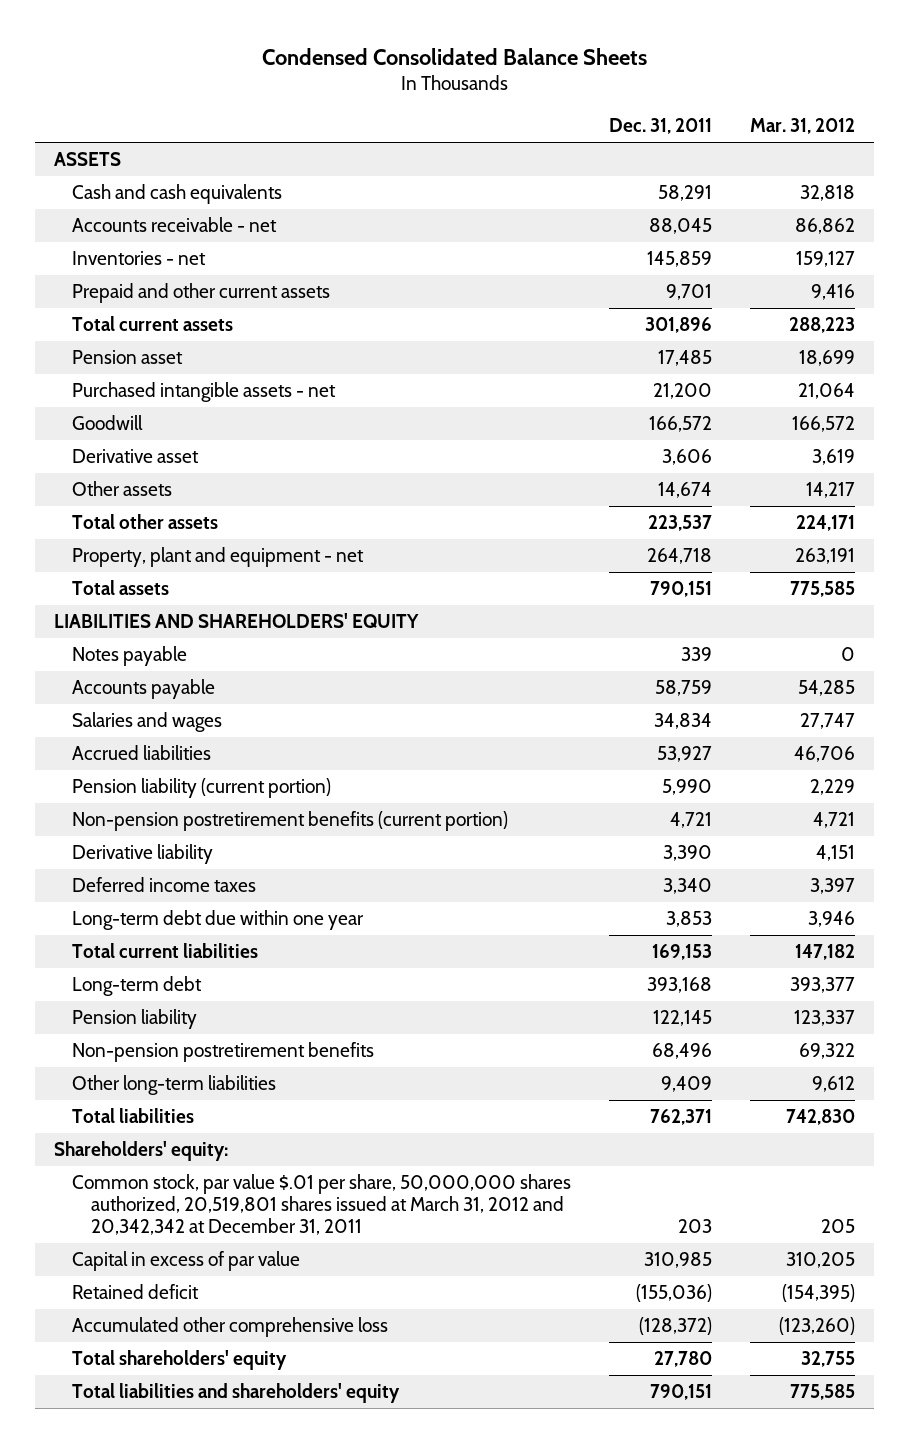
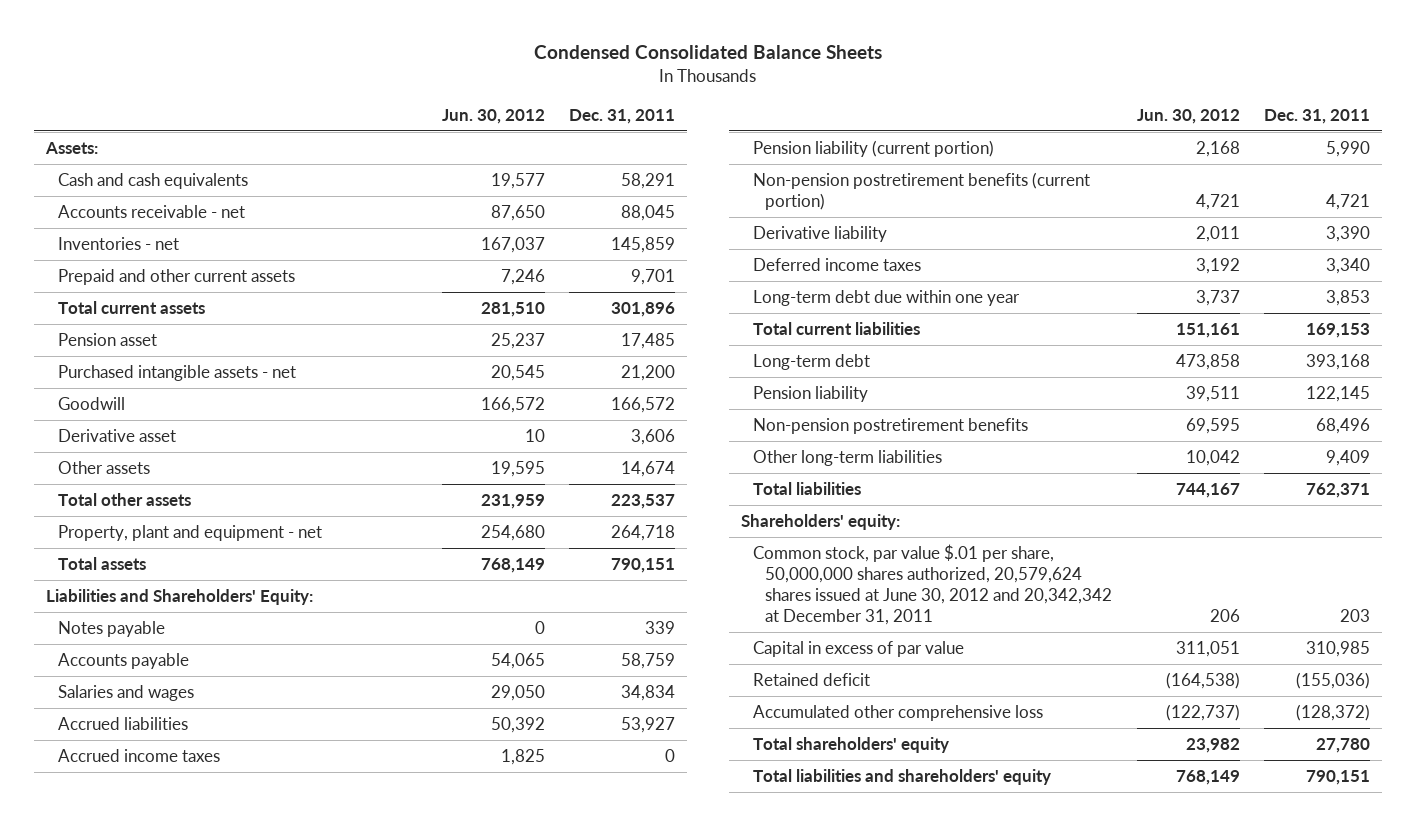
- | Dec. 31, 2011 | Mar. 31, 2012
+ | Jun. 30, 2012 | Dec. 31, 2011
- ASSETS
+ Assets:
- LIABILITIES AND SHAREHOLDERS' EQUITY
+ Liabilities and Shareholders' Equity:
+ Accrued income taxes | 1,825 | 0
- Common stock, par value $.01 per share, 50,000,000 shares authorized, 20,519,801 shares issued at March 31, 2012 and 20,342,342 at December 31, 2011 | 203 | 205
+ Common stock, par value $.01 per share, 50,000,000 shares authorized, 20,579,624 shares issued at June 30, 2012 and 20,342,342 at December 31, 2011 | 206 | 203

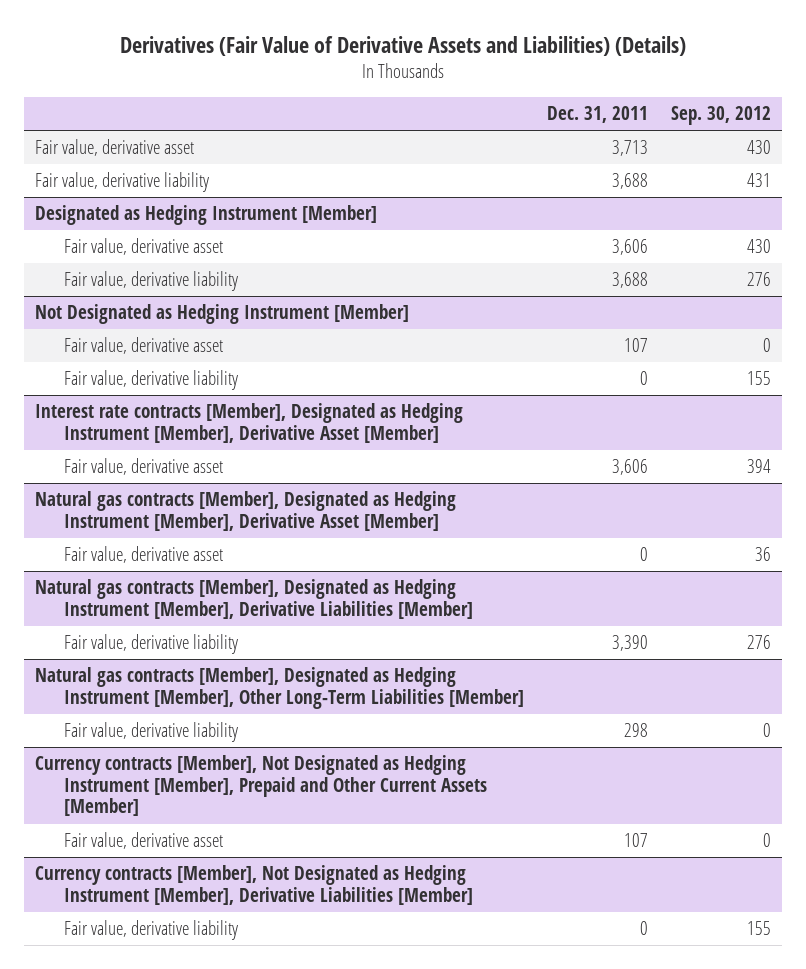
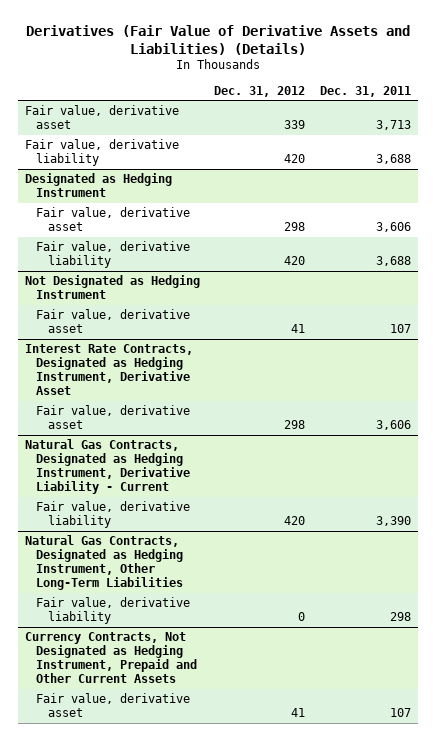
- | Dec. 31, 2011 | Sep. 30, 2012
+ | Dec. 31, 2012 | Dec. 31, 2011
- Designated as Hedging Instrument [Member]
+ Designated as Hedging Instrument
- Not Designated as Hedging Instrument [Member]
+ Not Designated as Hedging Instrument
- Fair value, derivative liability | 0 | 155
- Interest rate contracts [Member], Designated as Hedging Instrument [Member], Derivative Asset [Member]
+ Interest Rate Contracts, Designated as Hedging Instrument, Derivative Asset
- Natural gas contracts [Member], Designated as Hedging Instrument [Member], Derivative Asset [Member]
- Fair value, derivative asset | 0 | 36
- Natural gas contracts [Member], Designated as Hedging Instrument [Member], Derivative Liabilities [Member]
+ Natural Gas Contracts, Designated as Hedging Instrument, Derivative Liability - Current
- Natural gas contracts [Member], Designated as Hedging Instrument [Member], Other Long-Term Liabilities [Member]
+ Natural Gas Contracts, Designated as Hedging Instrument, Other Long-Term Liabilities
- Currency contracts [Member], Not Designated as Hedging Instrument [Member], Prepaid and Other Current Assets [Member]
+ Currency Contracts, Not Designated as Hedging Instrument, Prepaid and Other Current Assets
- Currency contracts [Member], Not Designated as Hedging Instrument [Member], Derivative Liabilities [Member]
- Fair value, derivative liability | 0 | 155

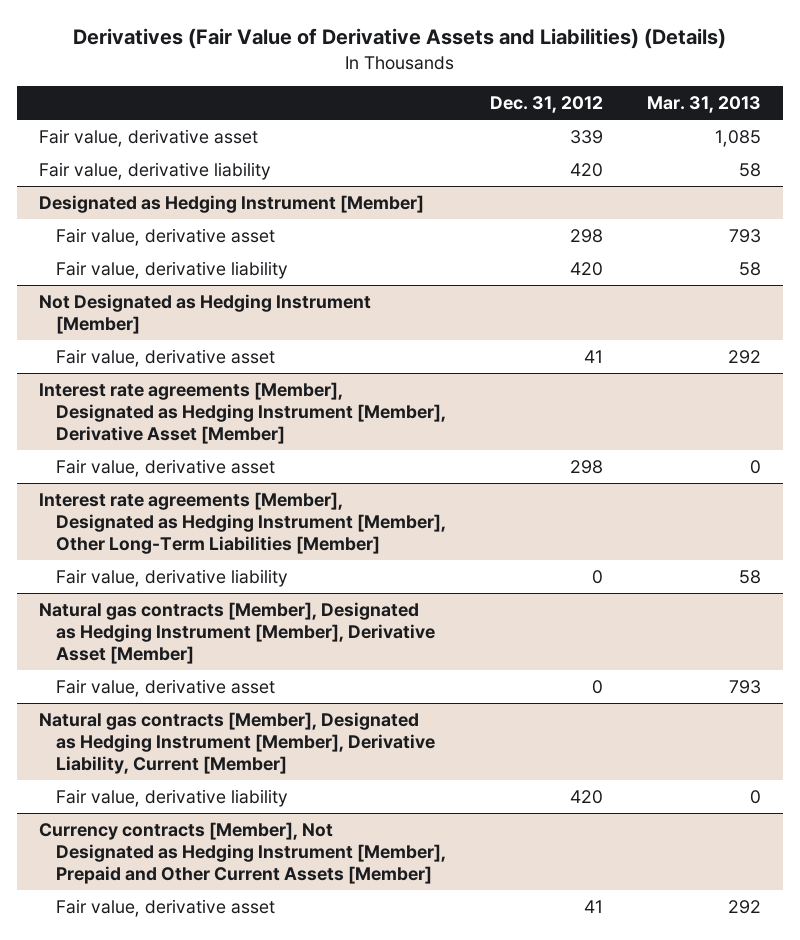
- | Dec. 31, 2012 | Dec. 31, 2011
+ | Dec. 31, 2012 | Mar. 31, 2013
- Designated as Hedging Instrument
+ Designated as Hedging Instrument [Member]
- Not Designated as Hedging Instrument
+ Not Designated as Hedging Instrument [Member]
- Interest Rate Contracts, Designated as Hedging Instrument, Derivative Asset
+ Interest rate agreements [Member], Designated as Hedging Instrument [Member], Derivative Asset [Member]
- Natural Gas Contracts, Designated as Hedging Instrument, Derivative Liability - Current
- Fair value, derivative liability | 420 | 3,390
- Natural Gas Contracts, Designated as Hedging Instrument, Other Long-Term Liabilities
+ Interest rate agreements [Member], Designated as Hedging Instrument [Member], Other Long-Term Liabilities [Member]
- Currency Contracts, Not Designated as Hedging Instrument, Prepaid and Other Current Assets
+ Natural gas contracts [Member], Designated as Hedging Instrument [Member], Derivative Asset [Member]
+ Fair value, derivative asset | 0 | 793
+ Natural gas contracts [Member], Designated as Hedging Instrument [Member], Derivative Liability, Current [Member]
+ Fair value, derivative liability | 420 | 0
+ Currency contracts [Member], Not Designated as Hedging Instrument [Member], Prepaid and Other Current Assets [Member]

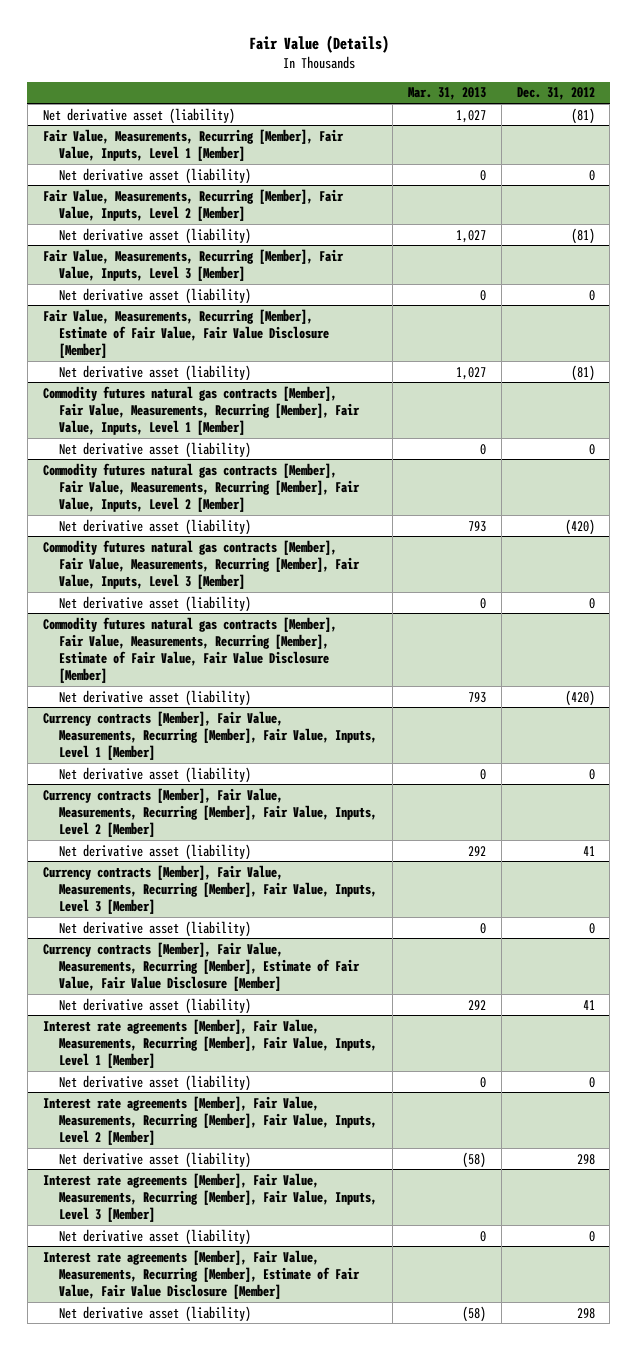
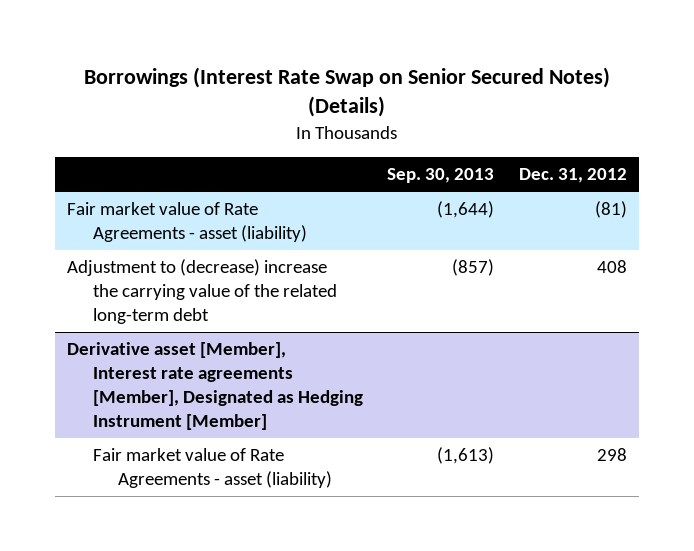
- Fair Value (Details)
+ Borrowings (Interest Rate Swap on Senior Secured Notes) (Details)
- | Mar. 31, 2013 | Dec. 31, 2012
+ | Sep. 30, 2013 | Dec. 31, 2012
- Net derivative asset (liability) | 1,027 | (81)
- Fair Value, Measurements, Recurring [Member], Fair Value, Inputs, Level 1 [Member]
- Net derivative asset (liability) | 0 | 0
- Fair Value, Measurements, Recurring [Member], Fair Value, Inputs, Level 2 [Member]
- Net derivative asset (liability) | 1,027 | (81)
- Fair Value, Measurements, Recurring [Member], Fair Value, Inputs, Level 3 [Member]
- Net derivative asset (liability) | 0 | 0
- Fair Value, Measurements, Recurring [Member], Estimate of Fair Value, Fair Value Disclosure [Member]
- Net derivative asset (liability) | 1,027 | (81)
- Commodity futures natural gas contracts [Member], Fair Value, Measurements, Recurring [Member], Fair Value, Inputs, Level 1 [Member]
- Net derivative asset (liability) | 0 | 0
- Commodity futures natural gas contracts [Member], Fair Value, Measurements, Recurring [Member], Fair Value, Inputs, Level 2 [Member]
- Net derivative asset (liability) | 793 | (420)
- Commodity futures natural gas contracts [Member], Fair Value, Measurements, Recurring [Member], Fair Value, Inputs, Level 3 [Member]
- Net derivative asset (liability) | 0 | 0
- Commodity futures natural gas contracts [Member], Fair Value, Measurements, Recurring [Member], Estimate of Fair Value, Fair Value Disclosure [Member]
- Net derivative asset (liability) | 793 | (420)
- Currency contracts [Member], Fair Value, Measurements, Recurring [Member], Fair Value, Inputs, Level 1 [Member]
- Net derivative asset (liability) | 0 | 0
- Currency contracts [Member], Fair Value, Measurements, Recurring [Member], Fair Value, Inputs, Level 2 [Member]
- Net derivative asset (liability) | 292 | 41
- Currency contracts [Member], Fair Value, Measurements, Recurring [Member], Fair Value, Inputs, Level 3 [Member]
- Net derivative asset (liability) | 0 | 0
- Currency contracts [Member], Fair Value, Measurements, Recurring [Member], Estimate of Fair Value, Fair Value Disclosure [Member]
- Net derivative asset (liability) | 292 | 41
- Interest rate agreements [Member], Fair Value, Measurements, Recurring [Member], Fair Value, Inputs, Level 1 [Member]
- Net derivative asset (liability) | 0 | 0
- Interest rate agreements [Member], Fair Value, Measurements, Recurring [Member], Fair Value, Inputs, Level 2 [Member]
- Net derivative asset (liability) | (58) | 298
- Interest rate agreements [Member], Fair Value, Measurements, Recurring [Member], Fair Value, Inputs, Level 3 [Member]
- Net derivative asset (liability) | 0 | 0
- Interest rate agreements [Member], Fair Value, Measurements, Recurring [Member], Estimate of Fair Value, Fair Value Disclosure [Member]
- Net derivative asset (liability) | (58) | 298
+ Fair market value of Rate Agreements - asset (liability) | (1,644) | (81)
+ Adjustment to (decrease) increase the carrying value of the related long-term debt | (857) | 408
+ Derivative asset [Member], Interest rate agreements [Member], Designated as Hedging Instrument [Member]
+ Fair market value of Rate Agreements - asset (liability) | (1,613) | 298

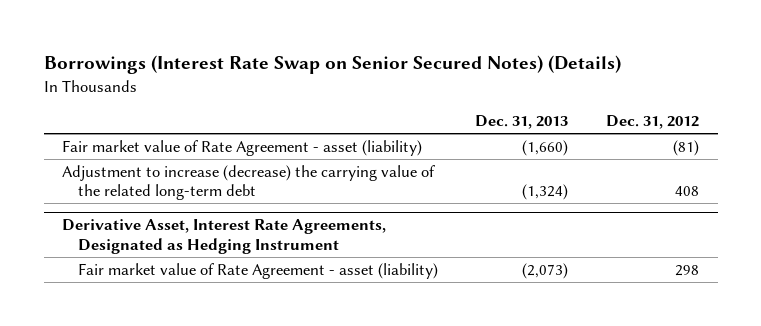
- | Sep. 30, 2013 | Dec. 31, 2012
+ | Dec. 31, 2013 | Dec. 31, 2012
- Fair market value of Rate Agreements - asset (liability) | (1,644) | (81)
- Adjustment to (decrease) increase the carrying value of the related long-term debt | (857) | 408
- Derivative asset [Member], Interest rate agreements [Member], Designated as Hedging Instrument [Member]
- Fair market value of Rate Agreements - asset (liability) | (1,613) | 298
+ Fair market value of Rate Agreement - asset (liability) | (1,660) | (81)
+ Adjustment to increase (decrease) the carrying value of the related long-term debt | (1,324) | 408
+ Derivative Asset, Interest Rate Agreements, Designated as Hedging Instrument
+ Fair market value of Rate Agreement - asset (liability) | (2,073) | 298

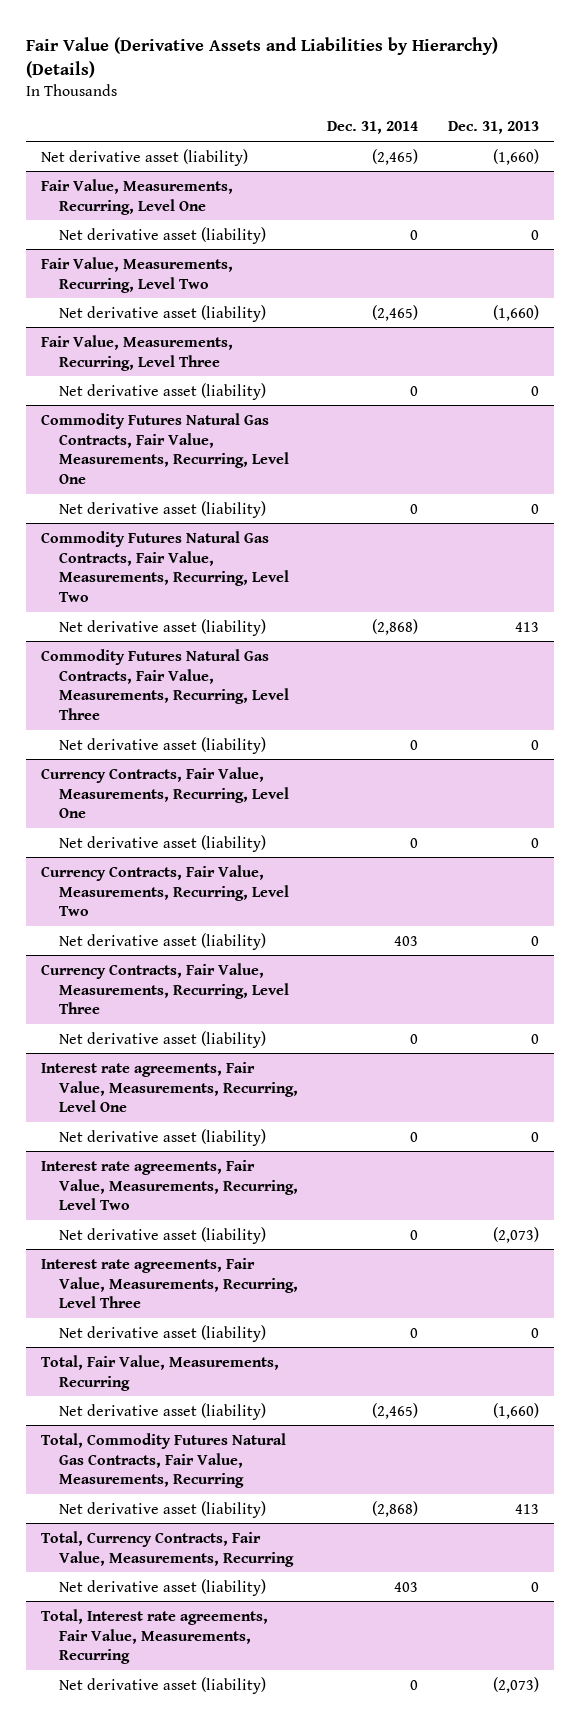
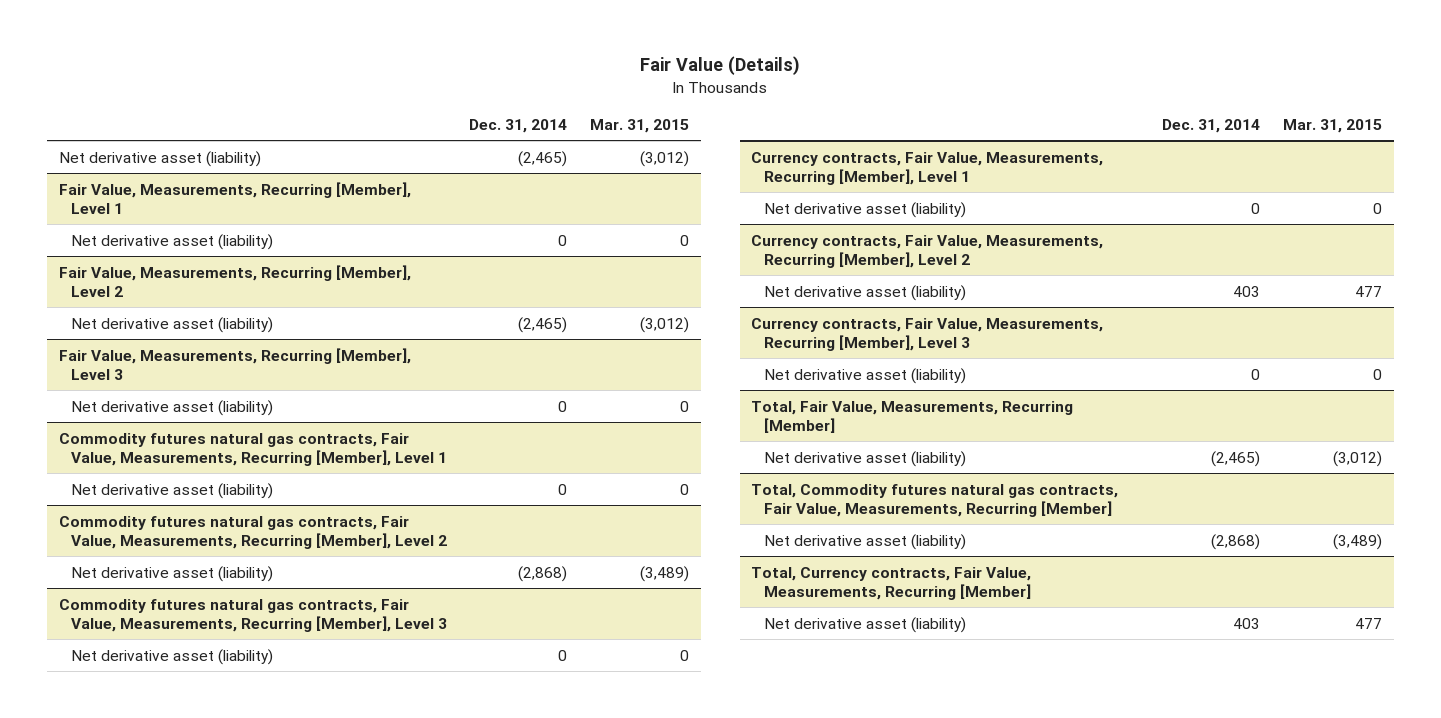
- Fair Value (Derivative Assets and Liabilities by Hierarchy) (Details)
+ Fair Value (Details)
- | Dec. 31, 2014 | Dec. 31, 2013
+ | Dec. 31, 2014 | Mar. 31, 2015
- Fair Value, Measurements, Recurring, Level One
+ Fair Value, Measurements, Recurring [Member], Level 1
- Fair Value, Measurements, Recurring, Level Two
+ Fair Value, Measurements, Recurring [Member], Level 2
- Fair Value, Measurements, Recurring, Level Three
+ Fair Value, Measurements, Recurring [Member], Level 3
- Commodity Futures Natural Gas Contracts, Fair Value, Measurements, Recurring, Level One
+ Commodity futures natural gas contracts, Fair Value, Measurements, Recurring [Member], Level 1
- Commodity Futures Natural Gas Contracts, Fair Value, Measurements, Recurring, Level Two
+ Commodity futures natural gas contracts, Fair Value, Measurements, Recurring [Member], Level 2
- Commodity Futures Natural Gas Contracts, Fair Value, Measurements, Recurring, Level Three
+ Commodity futures natural gas contracts, Fair Value, Measurements, Recurring [Member], Level 3
- Currency Contracts, Fair Value, Measurements, Recurring, Level One
+ Currency contracts, Fair Value, Measurements, Recurring [Member], Level 1
- Currency Contracts, Fair Value, Measurements, Recurring, Level Two
+ Currency contracts, Fair Value, Measurements, Recurring [Member], Level 2
- Currency Contracts, Fair Value, Measurements, Recurring, Level Three
- Net derivative asset (liability) | 0 | 0
- Interest rate agreements, Fair Value, Measurements, Recurring, Level One
- Net derivative asset (liability) | 0 | 0
- Interest rate agreements, Fair Value, Measurements, Recurring, Level Two
- Net derivative asset (liability) | 0 | (2,073)
- Interest rate agreements, Fair Value, Measurements, Recurring, Level Three
+ Currency contracts, Fair Value, Measurements, Recurring [Member], Level 3
- Total, Fair Value, Measurements, Recurring
+ Total, Fair Value, Measurements, Recurring [Member]
- Total, Commodity Futures Natural Gas Contracts, Fair Value, Measurements, Recurring
+ Total, Commodity futures natural gas contracts, Fair Value, Measurements, Recurring [Member]
- Total, Currency Contracts, Fair Value, Measurements, Recurring
+ Total, Currency contracts, Fair Value, Measurements, Recurring [Member]
- Total, Interest rate agreements, Fair Value, Measurements, Recurring
- Net derivative asset (liability) | 0 | (2,073)

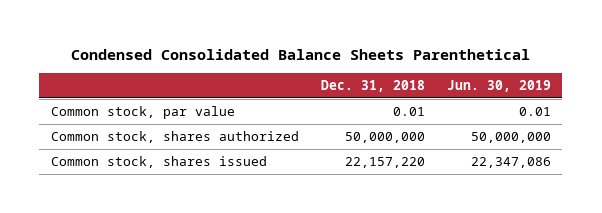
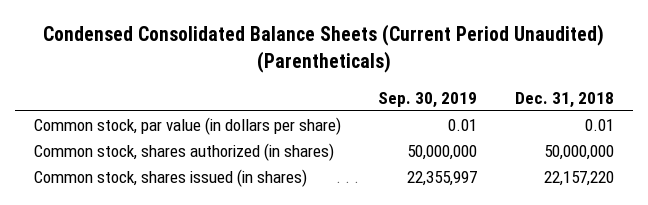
- Condensed Consolidated Balance Sheets Parenthetical
+ Condensed Consolidated Balance Sheets (Current Period Unaudited) (Parentheticals)
- | Dec. 31, 2018 | Jun. 30, 2019
+ | Sep. 30, 2019 | Dec. 31, 2018
- Common stock, par value | 0.01 | 0.01
- Common stock, shares authorized | 50,000,000 | 50,000,000
- Common stock, shares issued | 22,157,220 | 22,347,086
+ Common stock, par value (in dollars per share) | 0.01 | 0.01
+ Common stock, shares authorized (in shares) | 50,000,000 | 50,000,000
+ Common stock, shares issued (in shares) | 22,355,997 | 22,157,220

